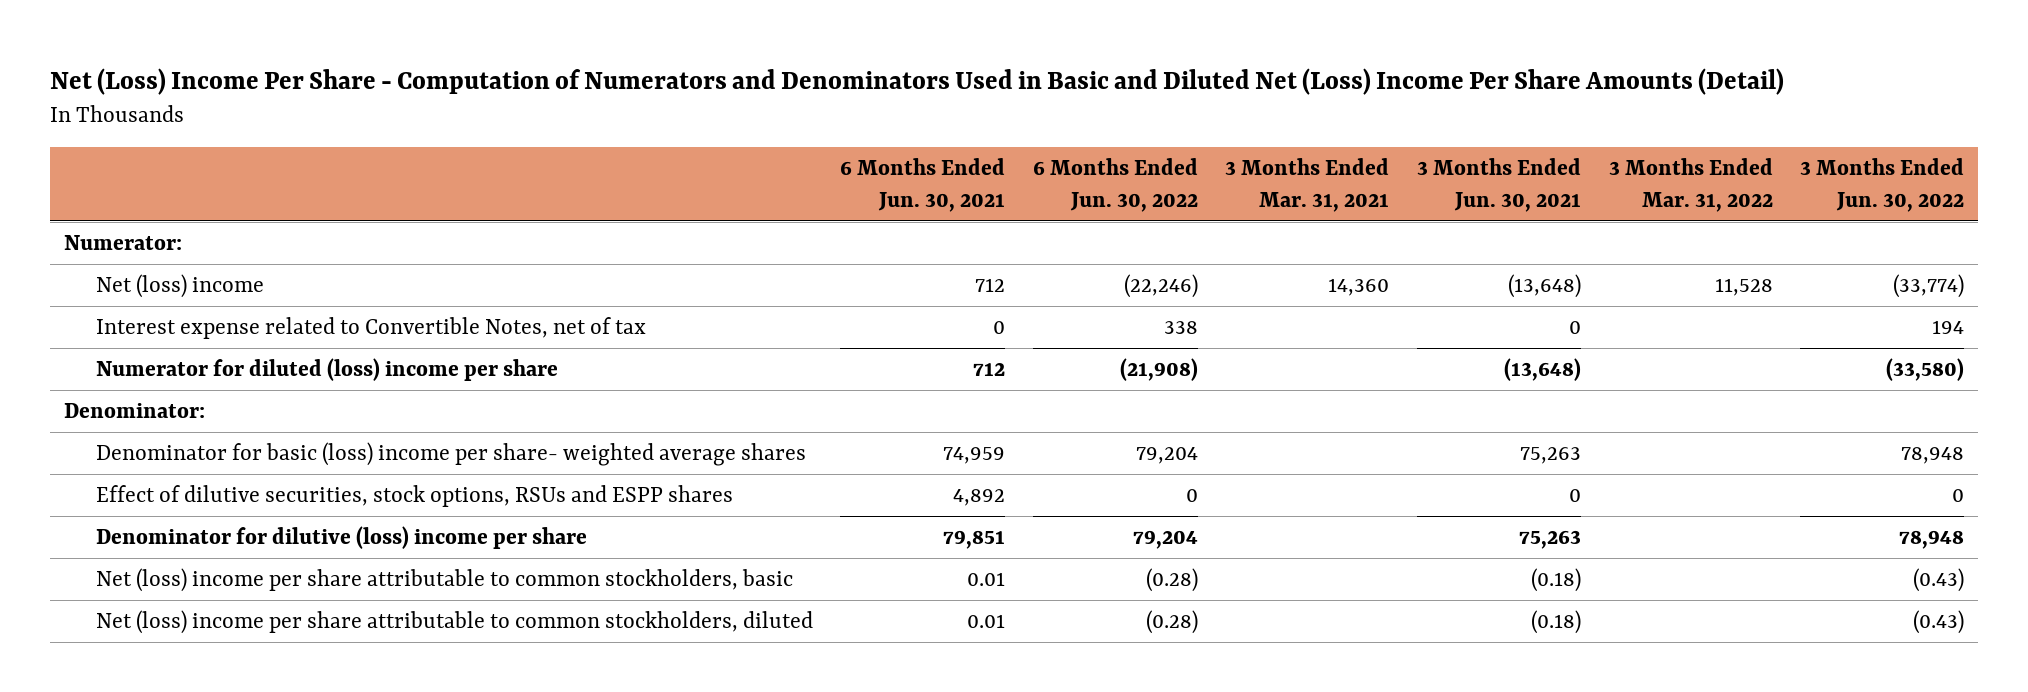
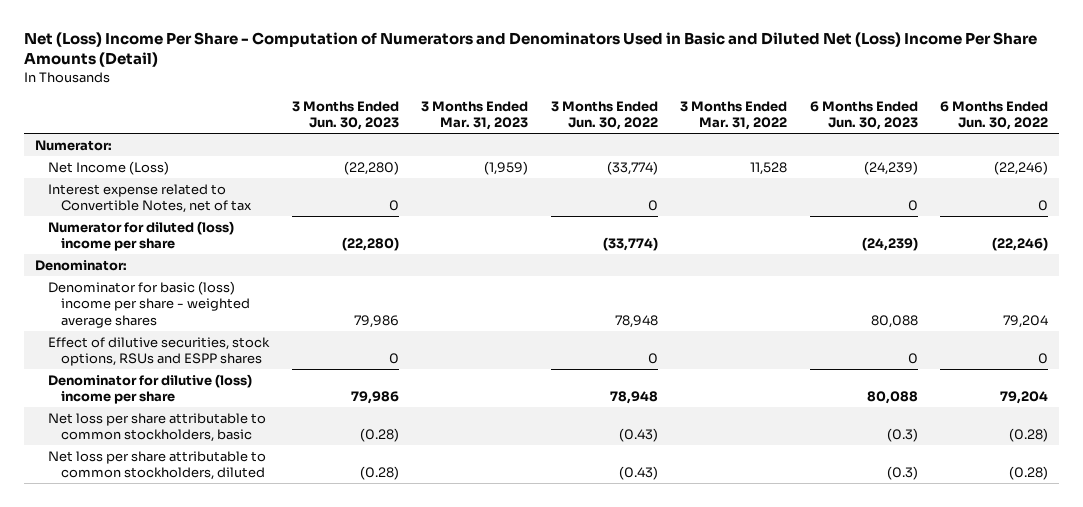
- | 6 Months Ended Jun. 30, 2021 | 6 Months Ended Jun. 30, 2022 | 3 Months Ended Mar. 31, 2021 | 3 Months Ended Jun. 30, 2021 | 3 Months Ended Mar. 31, 2022 | 3 Months Ended Jun. 30, 2022
+ | 3 Months Ended Jun. 30, 2023 | 3 Months Ended Mar. 31, 2023 | 3 Months Ended Jun. 30, 2022 | 3 Months Ended Mar. 31, 2022 | 6 Months Ended Jun. 30, 2023 | 6 Months Ended Jun. 30, 2022
- Net (loss) income | 712 | (22,246) | 14,360 | (13,648) | 11,528 | (33,774)
- Interest expense related to Convertible Notes, net of tax | 0 | 338 | | 0 | | 194
- Numerator for diluted (loss) income per share | 712 | (21,908) | | (13,648) | | (33,580)
+ Net Income (Loss) | (22,280) | (1,959) | (33,774) | 11,528 | (24,239) | (22,246)
+ Interest expense related to Convertible Notes, net of tax | 0 | | 0 | | 0 | 0
+ Numerator for diluted (loss) income per share | (22,280) | | (33,774) | | (24,239) | (22,246)
- Denominator for basic (loss) income per share- weighted average shares | 74,959 | 79,204 | | 75,263 | | 78,948
+ Denominator for basic (loss) income per share - weighted average shares | 79,986 | | 78,948 | | 80,088 | 79,204
- Net (loss) income per share attributable to common stockholders, basic | 0.01 | (0.28) | | (0.18) | | (0.43)
- Net (loss) income per share attributable to common stockholders, diluted | 0.01 | (0.28) | | (0.18) | | (0.43)
+ Net loss per share attributable to common stockholders, basic | (0.28) | | (0.43) | | (0.3) | (0.28)
+ Net loss per share attributable to common stockholders, diluted | (0.28) | | (0.43) | | (0.3) | (0.28)

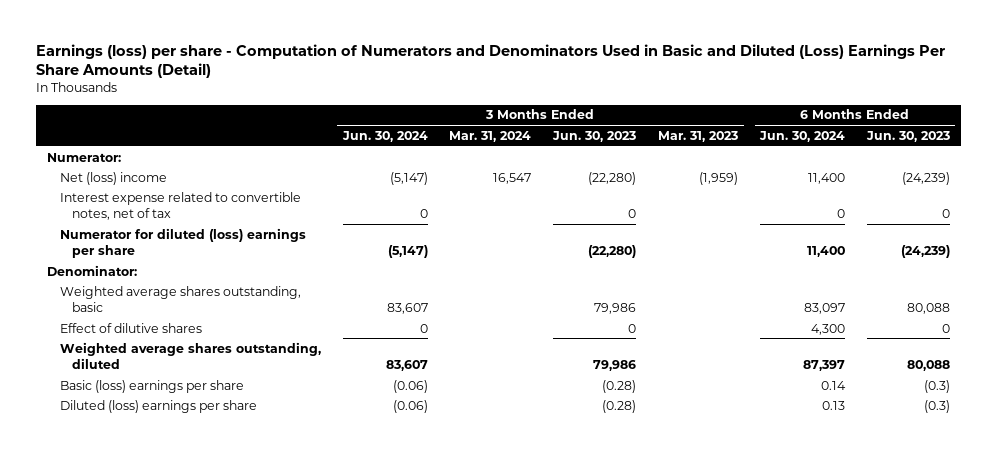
- Net (Loss) Income Per Share - Computation of Numerators and Denominators Used in Basic and Diluted Net (Loss) Income Per Share Amounts (Detail)
+ Earnings (loss) per share - Computation of Numerators and Denominators Used in Basic and Diluted (Loss) Earnings Per Share Amounts (Detail)
- | 3 Months Ended Jun. 30, 2023 | 3 Months Ended Mar. 31, 2023 | 3 Months Ended Jun. 30, 2022 | 3 Months Ended Mar. 31, 2022 | 6 Months Ended Jun. 30, 2023 | 6 Months Ended Jun. 30, 2022
+ | 3 Months Ended Jun. 30, 2024 | 3 Months Ended Mar. 31, 2024 | 3 Months Ended Jun. 30, 2023 | 3 Months Ended Mar. 31, 2023 | 6 Months Ended Jun. 30, 2024 | 6 Months Ended Jun. 30, 2023
- Net Income (Loss) | (22,280) | (1,959) | (33,774) | 11,528 | (24,239) | (22,246)
- Interest expense related to Convertible Notes, net of tax | 0 | | 0 | | 0 | 0
- Numerator for diluted (loss) income per share | (22,280) | | (33,774) | | (24,239) | (22,246)
+ Net (loss) income | (5,147) | 16,547 | (22,280) | (1,959) | 11,400 | (24,239)
+ Interest expense related to convertible notes, net of tax | 0 | | 0 | | 0 | 0
+ Numerator for diluted (loss) earnings per share | (5,147) | | (22,280) | | 11,400 | (24,239)
- Denominator for basic (loss) income per share - weighted average shares | 79,986 | | 78,948 | | 80,088 | 79,204
- Effect of dilutive securities, stock options, RSUs and ESPP shares | 0 | | 0 | | 0 | 0
- Denominator for dilutive (loss) income per share | 79,986 | | 78,948 | | 80,088 | 79,204
- Net loss per share attributable to common stockholders, basic | (0.28) | | (0.43) | | (0.3) | (0.28)
- Net loss per share attributable to common stockholders, diluted | (0.28) | | (0.43) | | (0.3) | (0.28)
+ Weighted average shares outstanding, basic | 83,607 | | 79,986 | | 83,097 | 80,088
+ Effect of dilutive shares | 0 | | 0 | | 4,300 | 0
+ Weighted average shares outstanding, diluted | 83,607 | | 79,986 | | 87,397 | 80,088
+ Basic (loss) earnings per share | (0.06) | | (0.28) | | 0.14 | (0.3)
+ Diluted (loss) earnings per share | (0.06) | | (0.28) | | 0.13 | (0.3)

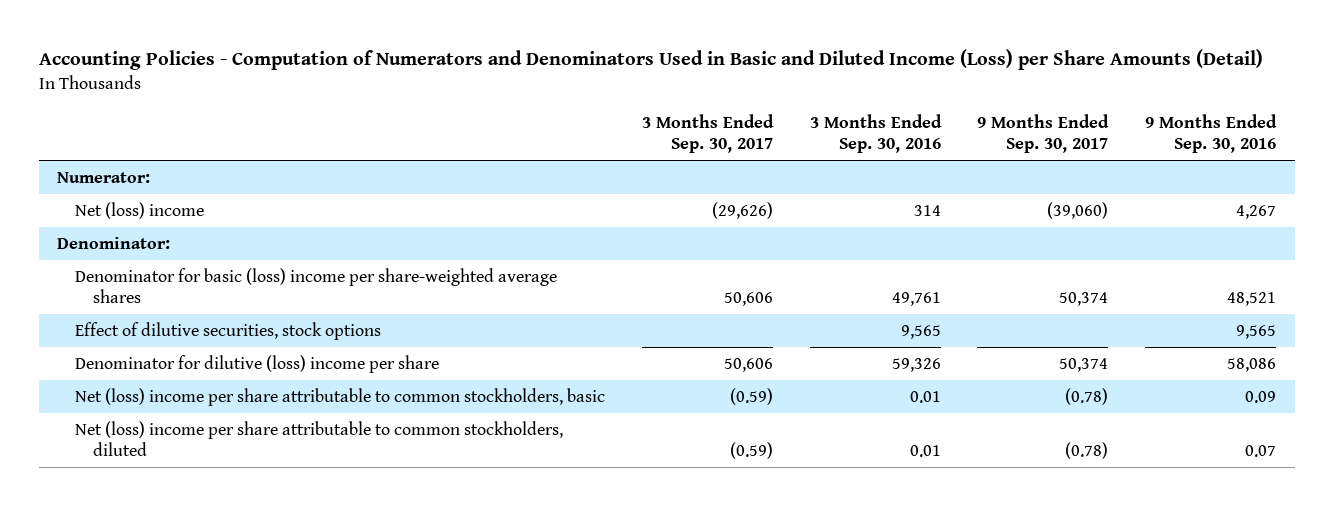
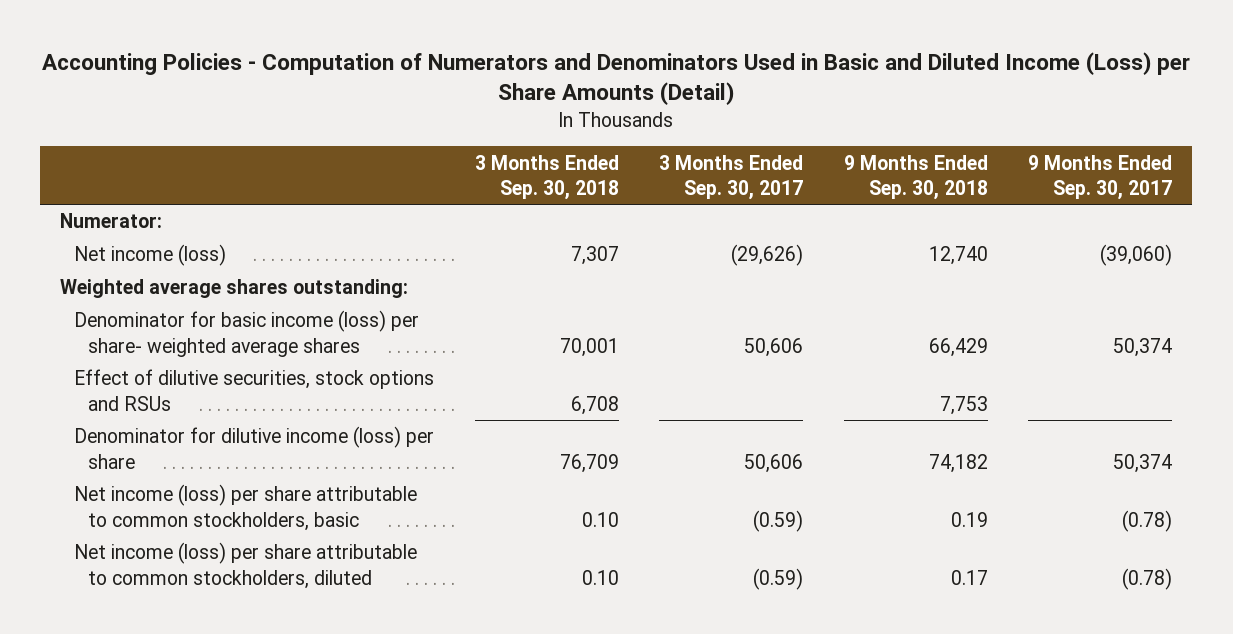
- | 3 Months Ended Sep. 30, 2017 | 3 Months Ended Sep. 30, 2016 | 9 Months Ended Sep. 30, 2017 | 9 Months Ended Sep. 30, 2016
+ | 3 Months Ended Sep. 30, 2018 | 3 Months Ended Sep. 30, 2017 | 9 Months Ended Sep. 30, 2018 | 9 Months Ended Sep. 30, 2017
- Net (loss) income | (29,626) | 314 | (39,060) | 4,267
- Denominator:
- Denominator for basic (loss) income per share-weighted average shares | 50,606 | 49,761 | 50,374 | 48,521
- Effect of dilutive securities, stock options | | 9,565 | | 9,565
- Denominator for dilutive (loss) income per share | 50,606 | 59,326 | 50,374 | 58,086
- Net (loss) income per share attributable to common stockholders, basic | (0.59) | 0.01 | (0.78) | 0.09
- Net (loss) income per share attributable to common stockholders, diluted | (0.59) | 0.01 | (0.78) | 0.07
+ Net income (loss) | 7,307 | (29,626) | 12,740 | (39,060)
+ Weighted average shares outstanding:
+ Denominator for basic income (loss) per share- weighted average shares | 70,001 | 50,606 | 66,429 | 50,374
+ Effect of dilutive securities, stock options and RSUs | 6,708 | | 7,753 |
+ Denominator for dilutive income (loss) per share | 76,709 | 50,606 | 74,182 | 50,374
+ Net income (loss) per share attributable to common stockholders, basic | 0.10 | (0.59) | 0.19 | (0.78)
+ Net income (loss) per share attributable to common stockholders, diluted | 0.10 | (0.59) | 0.17 | (0.78)

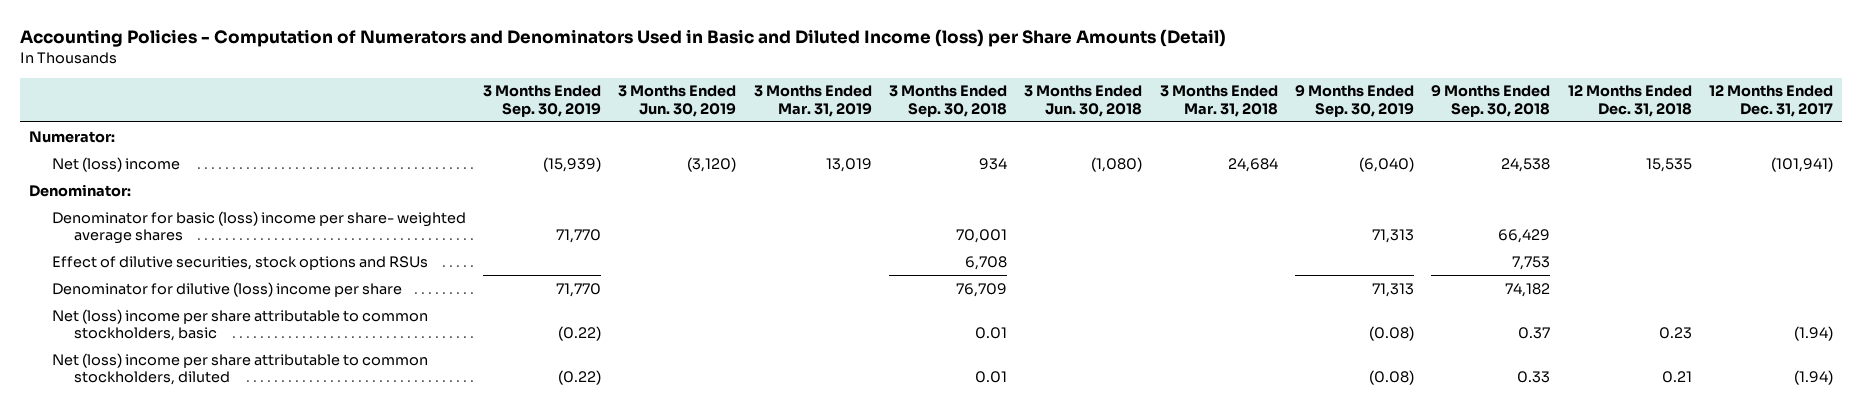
- Accounting Policies - Computation of Numerators and Denominators Used in Basic and Diluted Income (Loss) per Share Amounts (Detail)
+ Accounting Policies - Computation of Numerators and Denominators Used in Basic and Diluted Income (loss) per Share Amounts (Detail)
- | 3 Months Ended Sep. 30, 2018 | 3 Months Ended Sep. 30, 2017 | 9 Months Ended Sep. 30, 2018 | 9 Months Ended Sep. 30, 2017
+ | 3 Months Ended Sep. 30, 2019 | 3 Months Ended Jun. 30, 2019 | 3 Months Ended Mar. 31, 2019 | 3 Months Ended Sep. 30, 2018 | 3 Months Ended Jun. 30, 2018 | 3 Months Ended Mar. 31, 2018 | 9 Months Ended Sep. 30, 2019 | 9 Months Ended Sep. 30, 2018 | 12 Months Ended Dec. 31, 2018 | 12 Months Ended Dec. 31, 2017
- Net income (loss) | 7,307 | (29,626) | 12,740 | (39,060)
- Weighted average shares outstanding:
- Denominator for basic income (loss) per share- weighted average shares | 70,001 | 50,606 | 66,429 | 50,374
+ Net (loss) income | (15,939) | (3,120) | 13,019 | 934 | (1,080) | 24,684 | (6,040) | 24,538 | 15,535 | (101,941)
+ Denominator:
+ Denominator for basic (loss) income per share- weighted average shares | 71,770 | | | 70,001 | | | 71,313 | 66,429 | |
- Denominator for dilutive income (loss) per share | 76,709 | 50,606 | 74,182 | 50,374
- Net income (loss) per share attributable to common stockholders, basic | 0.10 | (0.59) | 0.19 | (0.78)
- Net income (loss) per share attributable to common stockholders, diluted | 0.10 | (0.59) | 0.17 | (0.78)
+ Denominator for dilutive (loss) income per share | 71,770 | | | 76,709 | | | 71,313 | 74,182 | |
+ Net (loss) income per share attributable to common stockholders, basic | (0.22) | | | 0.01 | | | (0.08) | 0.37 | 0.23 | (1.94)
+ Net (loss) income per share attributable to common stockholders, diluted | (0.22) | | | 0.01 | | | (0.08) | 0.33 | 0.21 | (1.94)

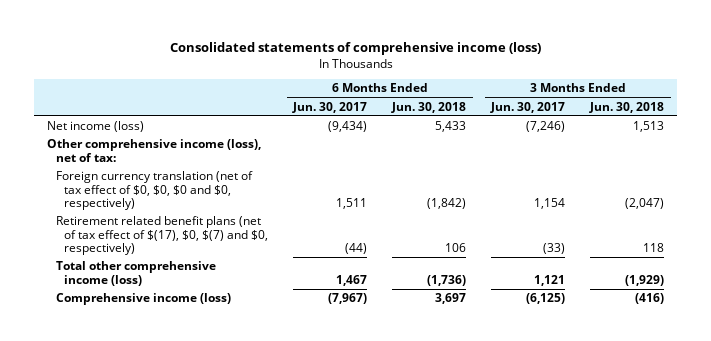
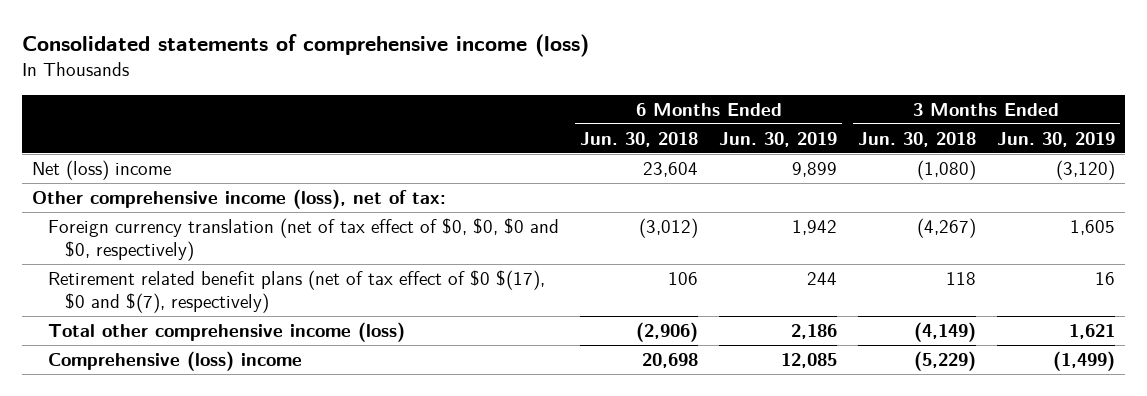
- | 6 Months Ended Jun. 30, 2017 | 6 Months Ended Jun. 30, 2018 | 3 Months Ended Jun. 30, 2017 | 3 Months Ended Jun. 30, 2018
+ | 6 Months Ended Jun. 30, 2018 | 6 Months Ended Jun. 30, 2019 | 3 Months Ended Jun. 30, 2018 | 3 Months Ended Jun. 30, 2019
- Net income (loss) | (9,434) | 5,433 | (7,246) | 1,513
+ Net (loss) income | 23,604 | 9,899 | (1,080) | (3,120)
- Foreign currency translation (net of tax effect of $0, $0, $0 and $0, respectively) | 1,511 | (1,842) | 1,154 | (2,047)
- Retirement related benefit plans (net of tax effect of $(17), $0, $(7) and $0, respectively) | (44) | 106 | (33) | 118
- Total other comprehensive income (loss) | 1,467 | (1,736) | 1,121 | (1,929)
- Comprehensive income (loss) | (7,967) | 3,697 | (6,125) | (416)
+ Foreign currency translation (net of tax effect of $0, $0, $0 and $0, respectively) | (3,012) | 1,942 | (4,267) | 1,605
+ Retirement related benefit plans (net of tax effect of $0 $(17), $0 and $(7), respectively) | 106 | 244 | 118 | 16
+ Total other comprehensive income (loss) | (2,906) | 2,186 | (4,149) | 1,621
+ Comprehensive (loss) income | 20,698 | 12,085 | (5,229) | (1,499)

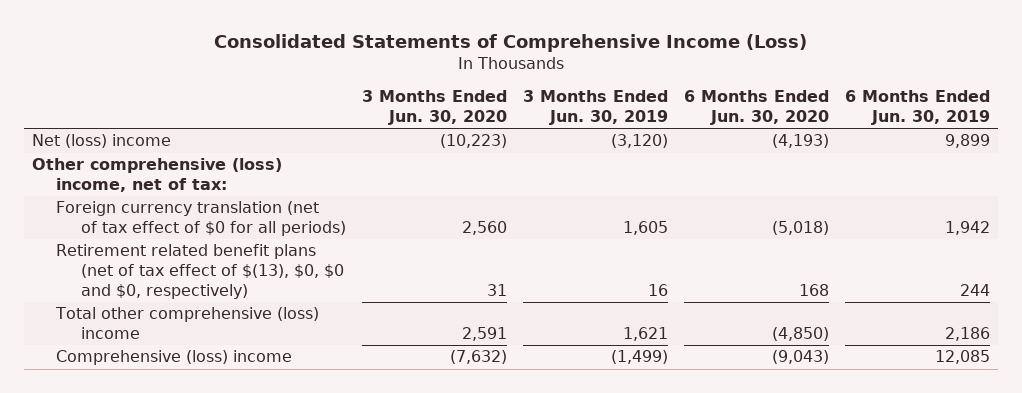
- Consolidated statements of comprehensive income (loss)
+ Consolidated Statements of Comprehensive Income (Loss)
- | 6 Months Ended Jun. 30, 2018 | 6 Months Ended Jun. 30, 2019 | 3 Months Ended Jun. 30, 2018 | 3 Months Ended Jun. 30, 2019
+ | 3 Months Ended Jun. 30, 2020 | 3 Months Ended Jun. 30, 2019 | 6 Months Ended Jun. 30, 2020 | 6 Months Ended Jun. 30, 2019
- Other comprehensive income (loss), net of tax:
- Foreign currency translation (net of tax effect of $0, $0, $0 and $0, respectively) | (3,012) | 1,942 | (4,267) | 1,605
- Retirement related benefit plans (net of tax effect of $0 $(17), $0 and $(7), respectively) | 106 | 244 | 118 | 16
- Total other comprehensive income (loss) | (2,906) | 2,186 | (4,149) | 1,621
+ Other comprehensive (loss) income, net of tax:
+ Foreign currency translation (net of tax effect of $0 for all periods) | 2,560 | 1,605 | (5,018) | 1,942
+ Retirement related benefit plans (net of tax effect of $(13), $0, $0 and $0, respectively) | 31 | 16 | 168 | 244
+ Total other comprehensive (loss) income | 2,591 | 1,621 | (4,850) | 2,186

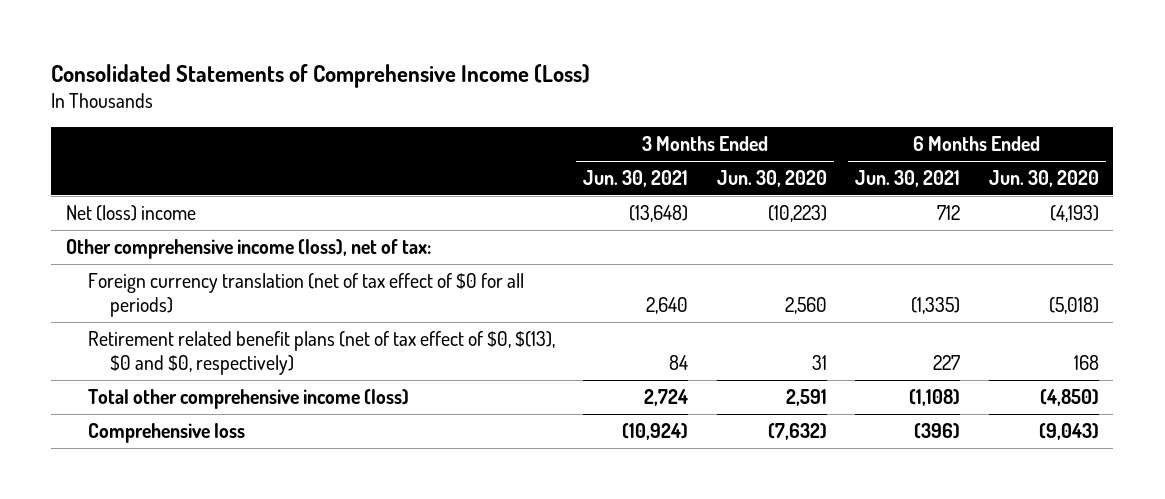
- | 3 Months Ended Jun. 30, 2020 | 3 Months Ended Jun. 30, 2019 | 6 Months Ended Jun. 30, 2020 | 6 Months Ended Jun. 30, 2019
+ | 3 Months Ended Jun. 30, 2021 | 3 Months Ended Jun. 30, 2020 | 6 Months Ended Jun. 30, 2021 | 6 Months Ended Jun. 30, 2020
- Other comprehensive (loss) income, net of tax:
+ Other comprehensive income (loss), net of tax:
- Retirement related benefit plans (net of tax effect of $(13), $0, $0 and $0, respectively) | 31 | 16 | 168 | 244
- Total other comprehensive (loss) income | 2,591 | 1,621 | (4,850) | 2,186
- Comprehensive (loss) income | (7,632) | (1,499) | (9,043) | 12,085
+ Retirement related benefit plans (net of tax effect of $0, $(13), $0 and $0, respectively) | 84 | 31 | 227 | 168
+ Total other comprehensive income (loss) | 2,724 | 2,591 | (1,108) | (4,850)
+ Comprehensive loss | (10,924) | (7,632) | (396) | (9,043)

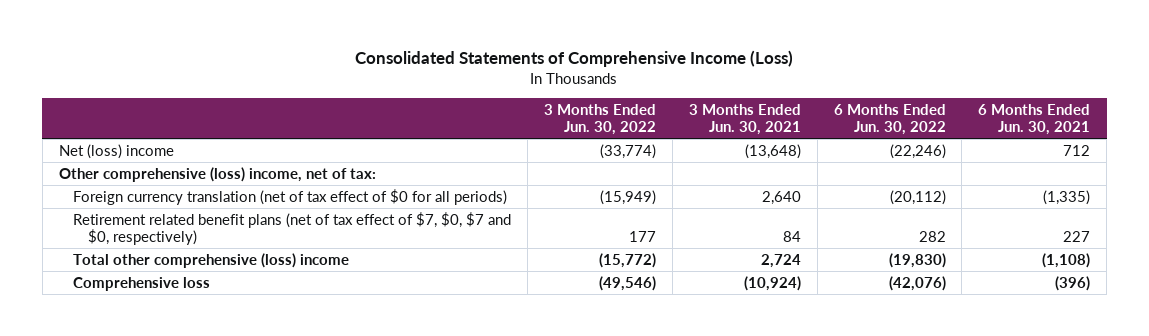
- | 3 Months Ended Jun. 30, 2021 | 3 Months Ended Jun. 30, 2020 | 6 Months Ended Jun. 30, 2021 | 6 Months Ended Jun. 30, 2020
+ | 3 Months Ended Jun. 30, 2022 | 3 Months Ended Jun. 30, 2021 | 6 Months Ended Jun. 30, 2022 | 6 Months Ended Jun. 30, 2021
- Other comprehensive income (loss), net of tax:
+ Other comprehensive (loss) income, net of tax:
- Retirement related benefit plans (net of tax effect of $0, $(13), $0 and $0, respectively) | 84 | 31 | 227 | 168
- Total other comprehensive income (loss) | 2,724 | 2,591 | (1,108) | (4,850)
+ Retirement related benefit plans (net of tax effect of $7, $0, $7 and $0, respectively) | 177 | 84 | 282 | 227
+ Total other comprehensive (loss) income | (15,772) | 2,724 | (19,830) | (1,108)

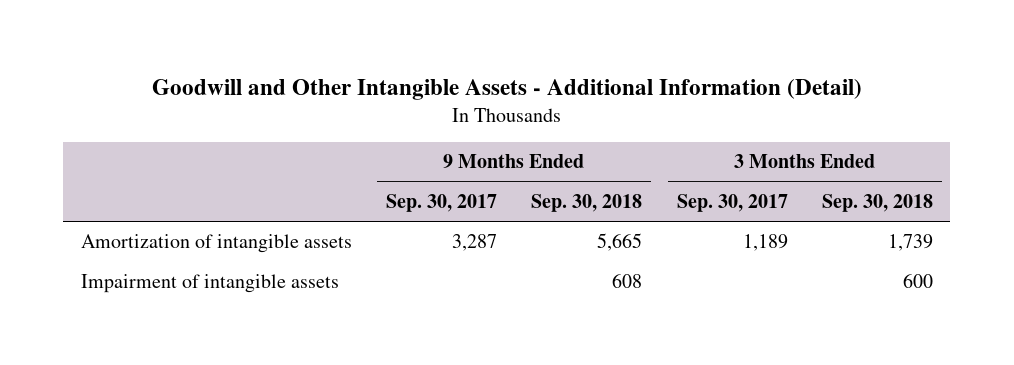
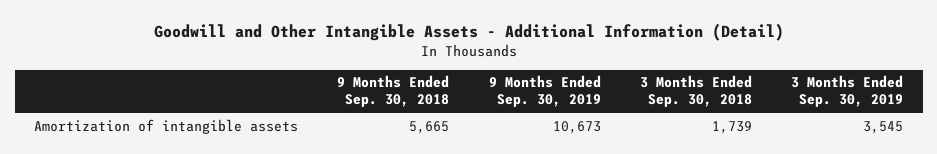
- | 9 Months Ended Sep. 30, 2017 | 9 Months Ended Sep. 30, 2018 | 3 Months Ended Sep. 30, 2017 | 3 Months Ended Sep. 30, 2018
+ | 9 Months Ended Sep. 30, 2018 | 9 Months Ended Sep. 30, 2019 | 3 Months Ended Sep. 30, 2018 | 3 Months Ended Sep. 30, 2019
- Impairment of intangible assets | | 608 | | 600

